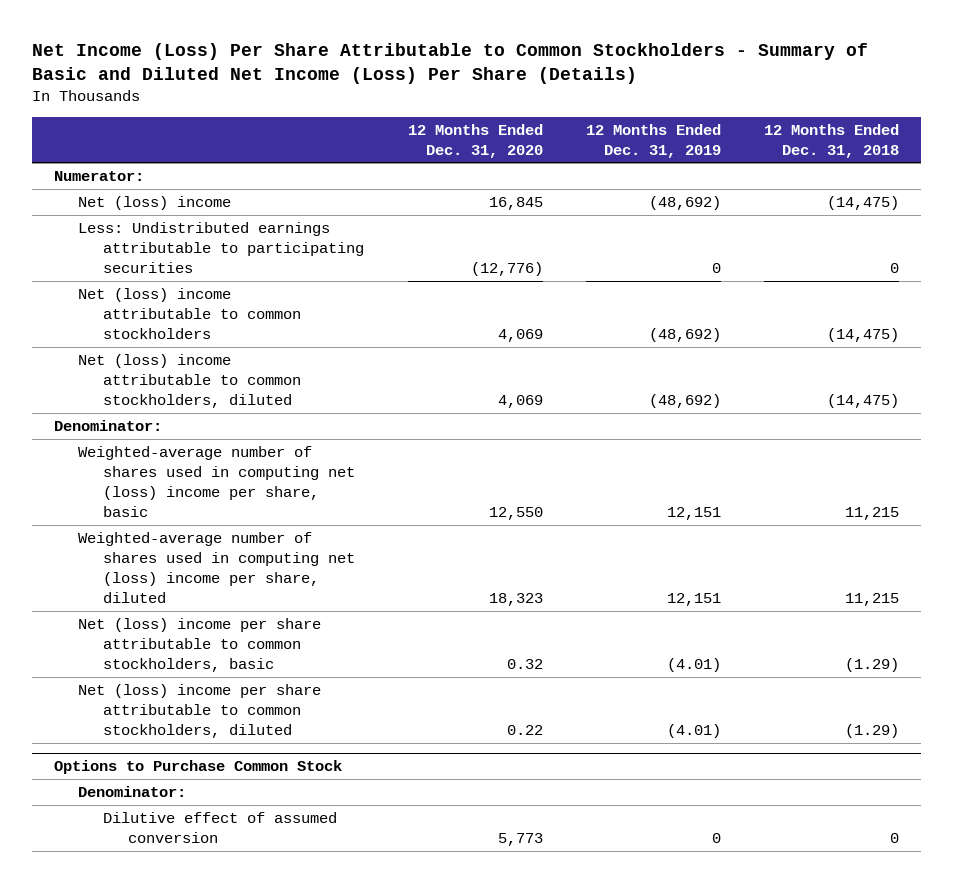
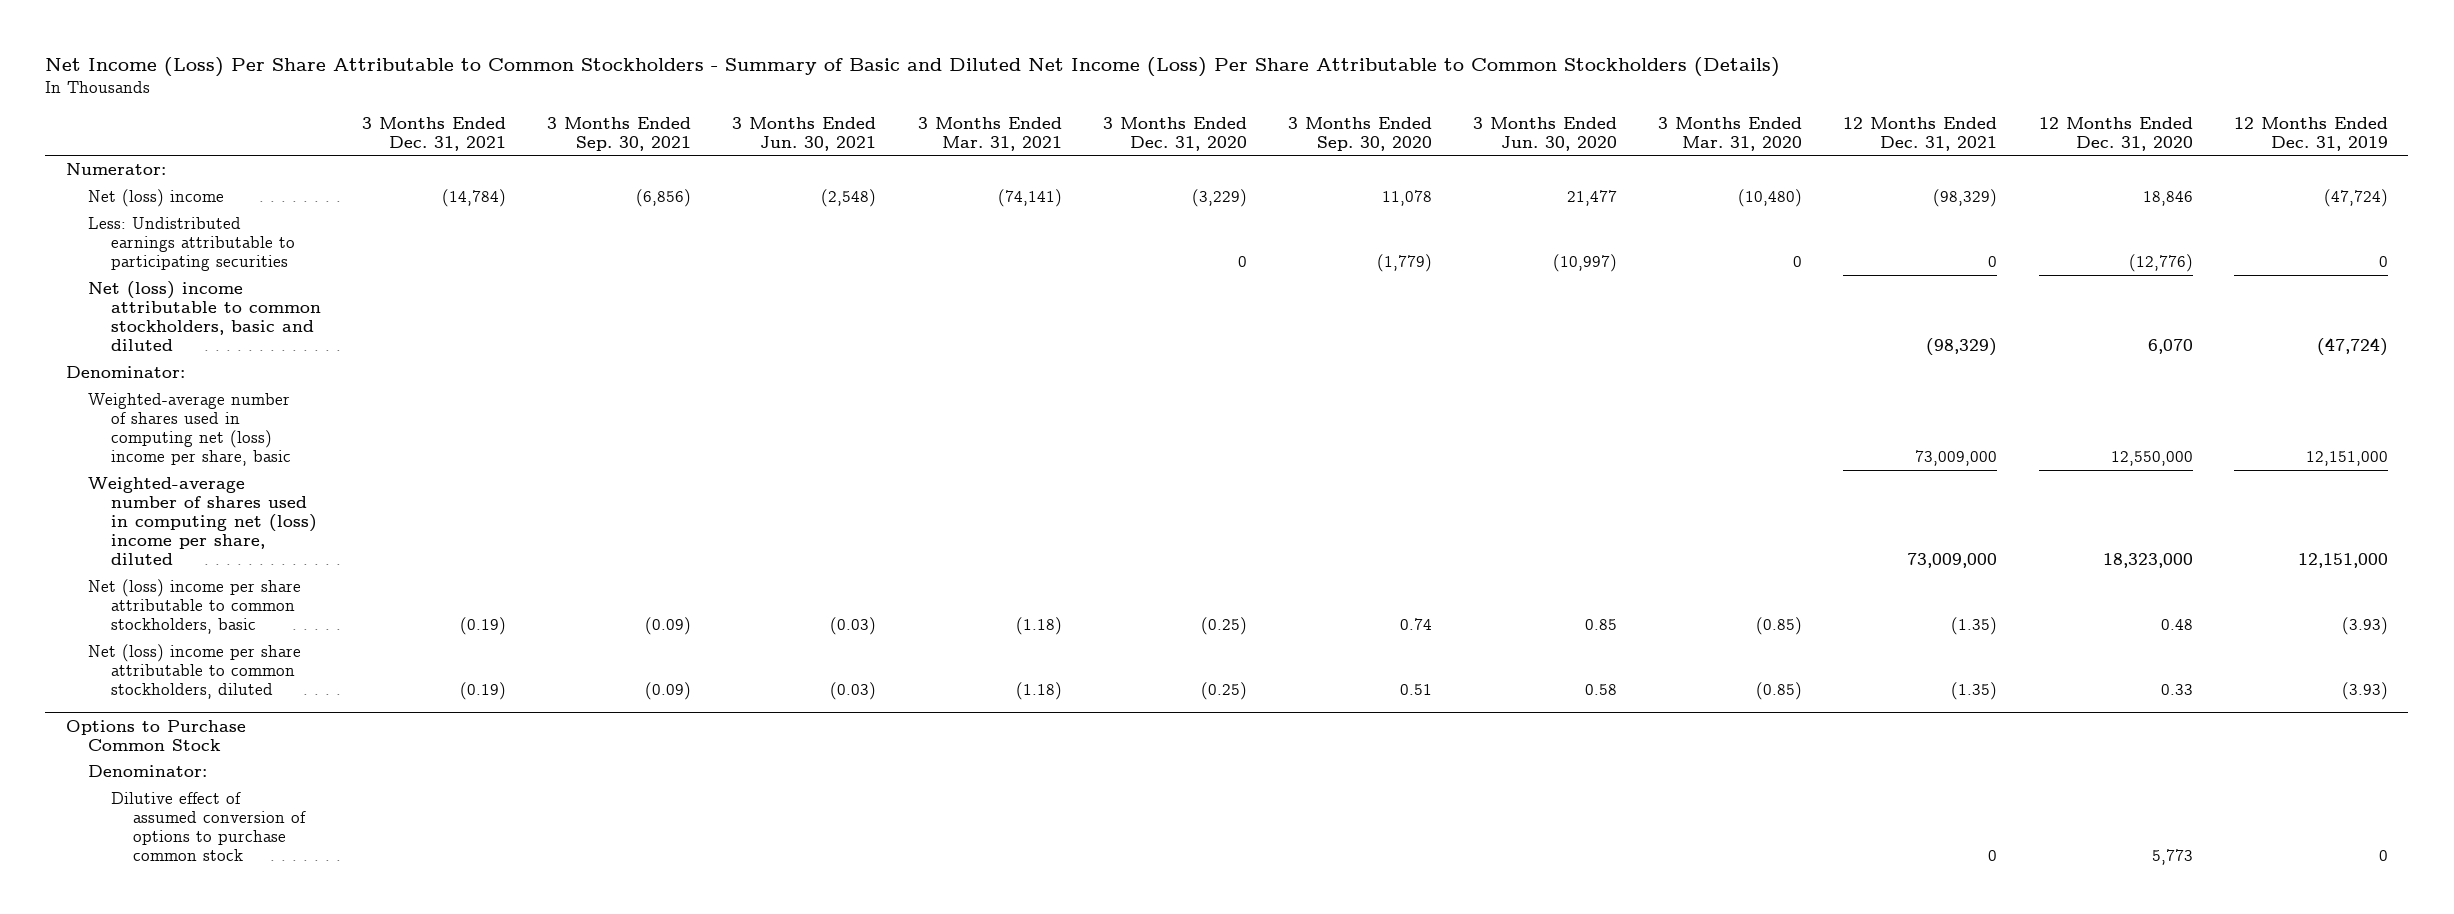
- Net Income (Loss) Per Share Attributable to Common Stockholders - Summary of Basic and Diluted Net Income (Loss) Per Share (Details)
+ Net Income (Loss) Per Share Attributable to Common Stockholders - Summary of Basic and Diluted Net Income (Loss) Per Share Attributable to Common Stockholders (Details)
- | 12 Months Ended Dec. 31, 2020 | 12 Months Ended Dec. 31, 2019 | 12 Months Ended Dec. 31, 2018
+ | 3 Months Ended Dec. 31, 2021 | 3 Months Ended Sep. 30, 2021 | 3 Months Ended Jun. 30, 2021 | 3 Months Ended Mar. 31, 2021 | 3 Months Ended Dec. 31, 2020 | 3 Months Ended Sep. 30, 2020 | 3 Months Ended Jun. 30, 2020 | 3 Months Ended Mar. 31, 2020 | 12 Months Ended Dec. 31, 2021 | 12 Months Ended Dec. 31, 2020 | 12 Months Ended Dec. 31, 2019
- Net (loss) income | 16,845 | (48,692) | (14,475)
+ Net (loss) income | (14,784) | (6,856) | (2,548) | (74,141) | (3,229) | 11,078 | 21,477 | (10,480) | (98,329) | 18,846 | (47,724)
- Net (loss) income attributable to common stockholders | 4,069 | (48,692) | (14,475)
- Net (loss) income attributable to common stockholders, diluted | 4,069 | (48,692) | (14,475)
+ Net (loss) income attributable to common stockholders, basic and diluted | | | | | | | | | (98,329) | 6,070 | (47,724)
- Weighted-average number of shares used in computing net (loss) income per share, basic | 12,550 | 12,151 | 11,215
- Weighted-average number of shares used in computing net (loss) income per share, diluted | 18,323 | 12,151 | 11,215
- Net (loss) income per share attributable to common stockholders, basic | 0.32 | (4.01) | (1.29)
- Net (loss) income per share attributable to common stockholders, diluted | 0.22 | (4.01) | (1.29)
+ Weighted-average number of shares used in computing net (loss) income per share, basic | | | | | | | | | 73,009,000 | 12,550,000 | 12,151,000
+ Weighted-average number of shares used in computing net (loss) income per share, diluted | | | | | | | | | 73,009,000 | 18,323,000 | 12,151,000
+ Net (loss) income per share attributable to common stockholders, basic | (0.19) | (0.09) | (0.03) | (1.18) | (0.25) | 0.74 | 0.85 | (0.85) | (1.35) | 0.48 | (3.93)
+ Net (loss) income per share attributable to common stockholders, diluted | (0.19) | (0.09) | (0.03) | (1.18) | (0.25) | 0.51 | 0.58 | (0.85) | (1.35) | 0.33 | (3.93)
@ Options to Purchase Common Stock
- Dilutive effect of assumed conversion | 5,773 | 0 | 0
+ Dilutive effect of assumed conversion of options to purchase common stock | | | | | | | | | 0 | 5,773 | 0

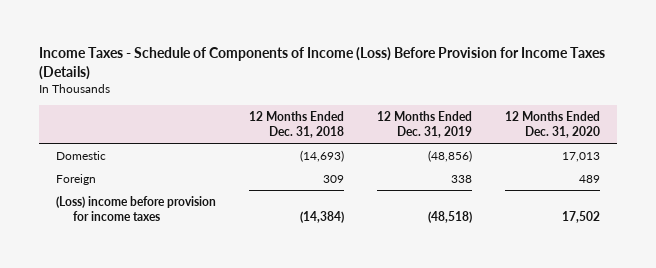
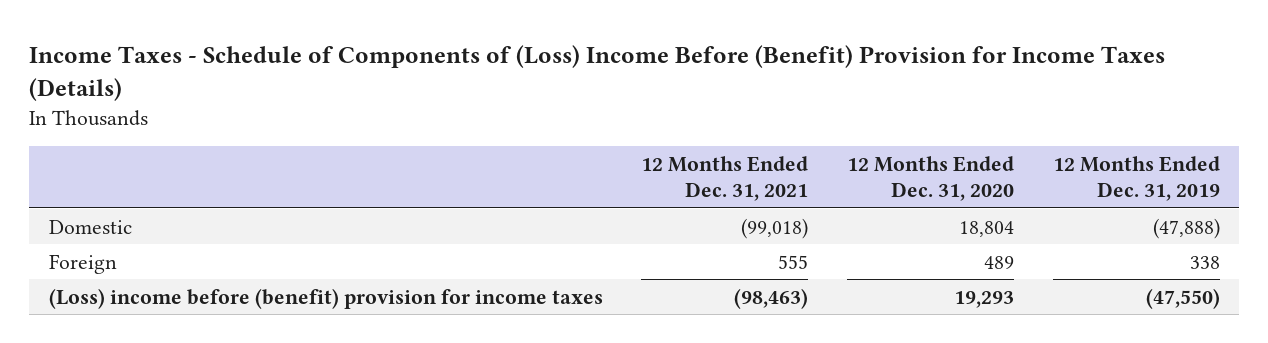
- Income Taxes - Schedule of Components of Income (Loss) Before Provision for Income Taxes (Details)
+ Income Taxes - Schedule of Components of (Loss) Income Before (Benefit) Provision for Income Taxes (Details)
- | 12 Months Ended Dec. 31, 2018 | 12 Months Ended Dec. 31, 2019 | 12 Months Ended Dec. 31, 2020
+ | 12 Months Ended Dec. 31, 2021 | 12 Months Ended Dec. 31, 2020 | 12 Months Ended Dec. 31, 2019
- Domestic | (14,693) | (48,856) | 17,013
+ Domestic | (99,018) | 18,804 | (47,888)
- (Loss) income before provision for income taxes | (14,384) | (48,518) | 17,502
+ (Loss) income before (benefit) provision for income taxes | (98,463) | 19,293 | (47,550)

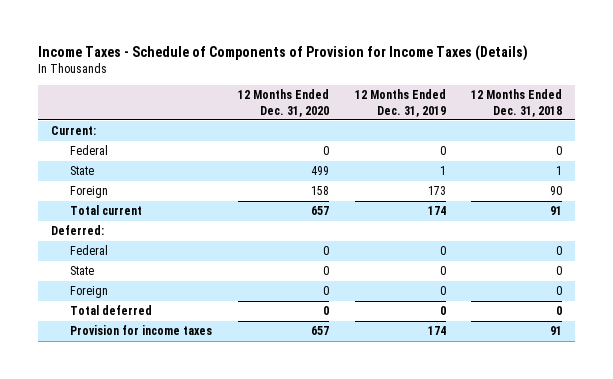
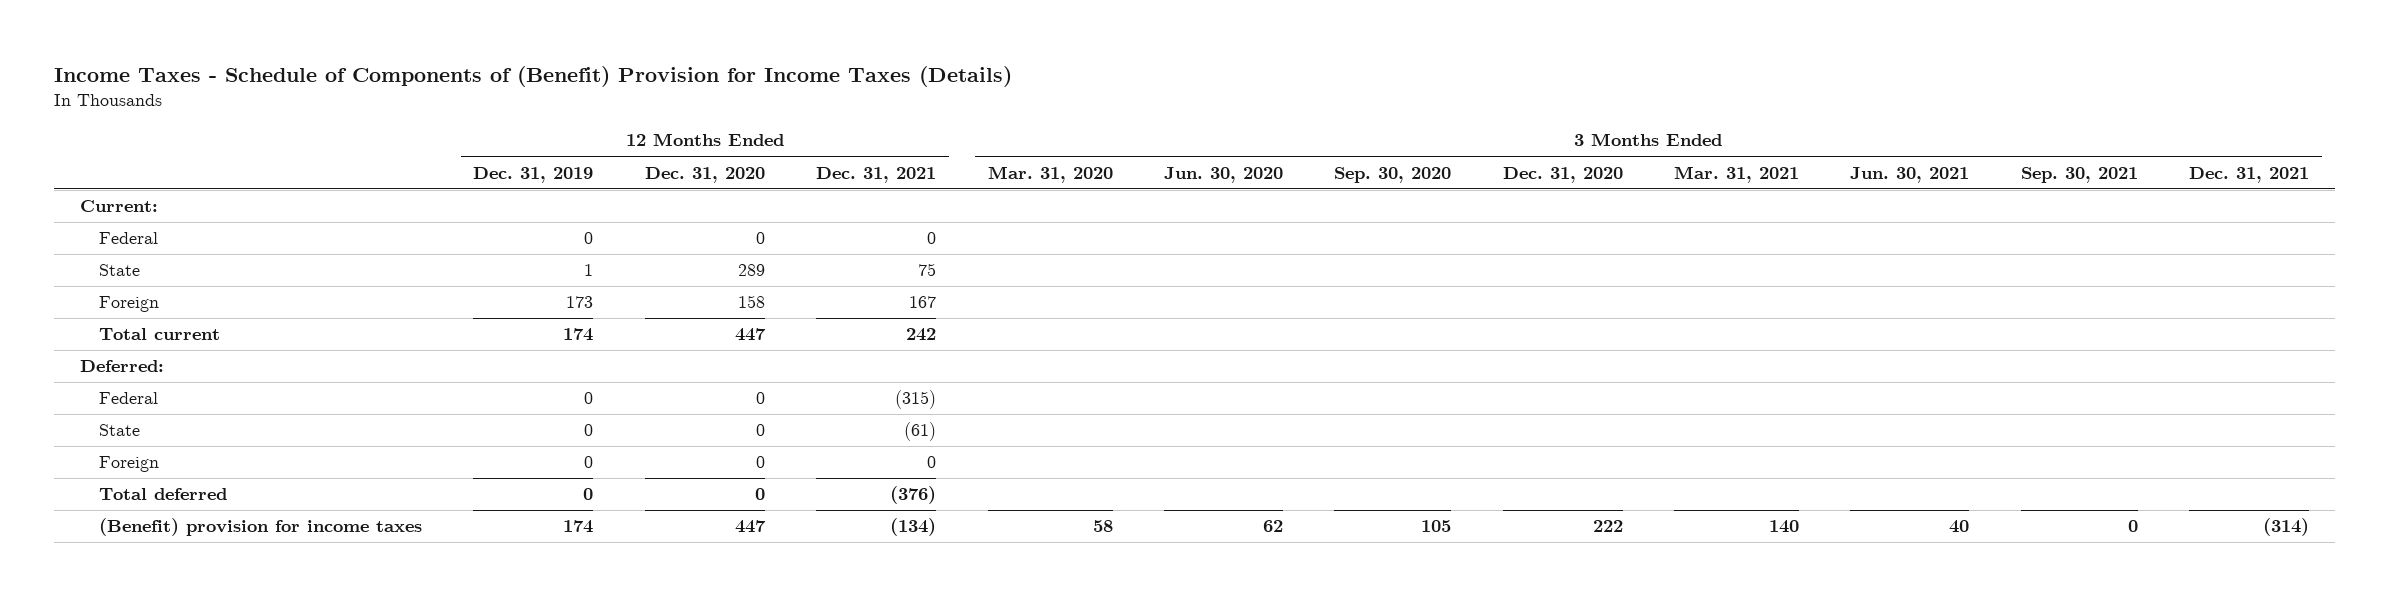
- Income Taxes - Schedule of Components of Provision for Income Taxes (Details)
+ Income Taxes - Schedule of Components of (Benefit) Provision for Income Taxes (Details)
- | 12 Months Ended Dec. 31, 2020 | 12 Months Ended Dec. 31, 2019 | 12 Months Ended Dec. 31, 2018
+ | 12 Months Ended Dec. 31, 2019 | 12 Months Ended Dec. 31, 2020 | 12 Months Ended Dec. 31, 2021 | 3 Months Ended Mar. 31, 2020 | 3 Months Ended Jun. 30, 2020 | 3 Months Ended Sep. 30, 2020 | 3 Months Ended Dec. 31, 2020 | 3 Months Ended Mar. 31, 2021 | 3 Months Ended Jun. 30, 2021 | 3 Months Ended Sep. 30, 2021 | 3 Months Ended Dec. 31, 2021
- State | 499 | 1 | 1
+ State | 1 | 289 | 75 | | | | | | | |
- Total current | 657 | 174 | 91
+ Total current | 174 | 447 | 242 | | | | | | | |
- Provision for income taxes | 657 | 174 | 91
+ (Benefit) provision for income taxes | 174 | 447 | (134) | 58 | 62 | 105 | 222 | 140 | 40 | 0 | (314)

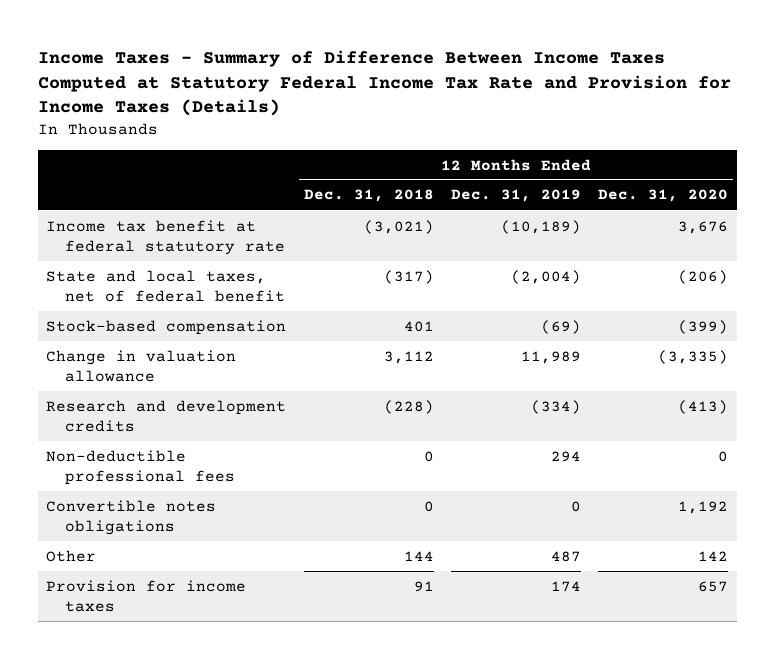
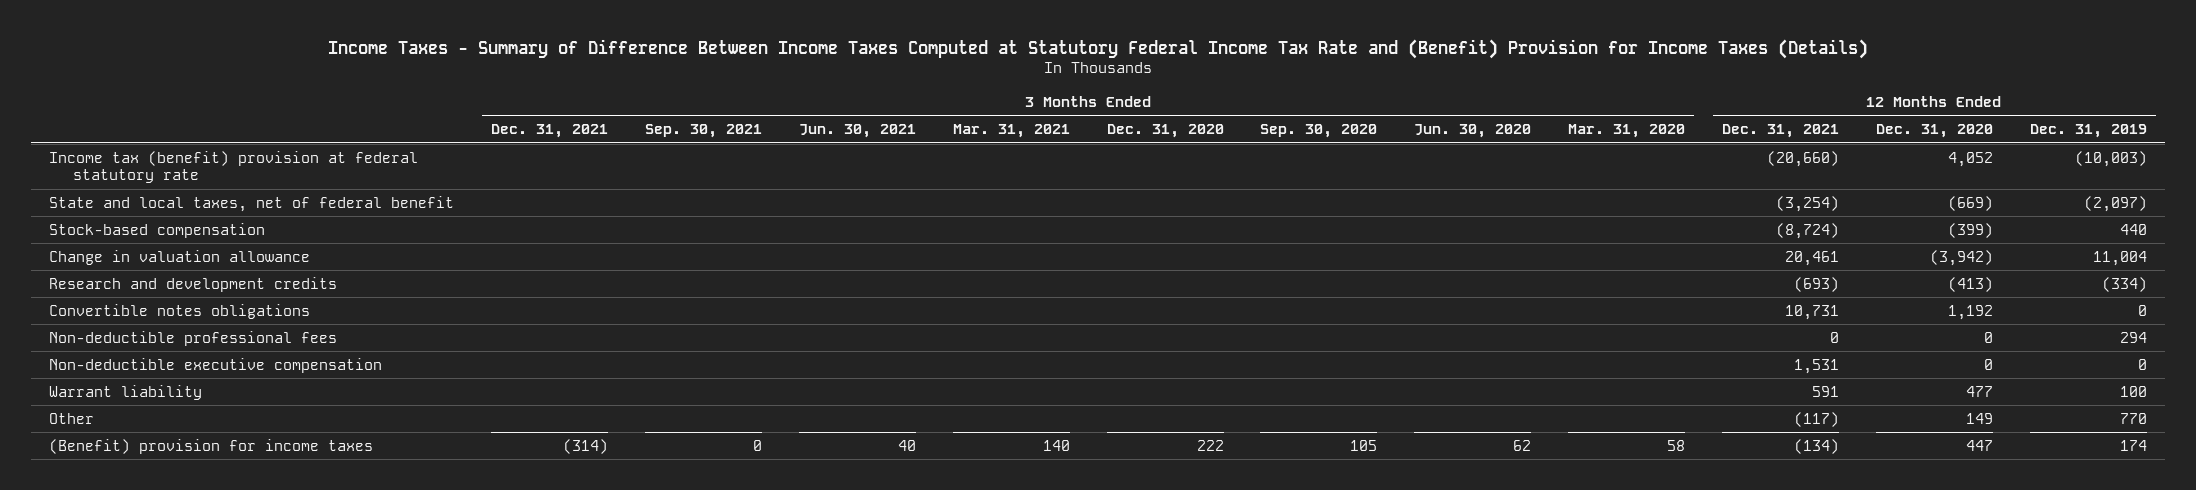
- Income Taxes - Summary of Difference Between Income Taxes Computed at Statutory Federal Income Tax Rate and Provision for Income Taxes (Details)
+ Income Taxes - Summary of Difference Between Income Taxes Computed at Statutory Federal Income Tax Rate and (Benefit) Provision for Income Taxes (Details)
- | 12 Months Ended Dec. 31, 2018 | 12 Months Ended Dec. 31, 2019 | 12 Months Ended Dec. 31, 2020
+ | 3 Months Ended Dec. 31, 2021 | 3 Months Ended Sep. 30, 2021 | 3 Months Ended Jun. 30, 2021 | 3 Months Ended Mar. 31, 2021 | 3 Months Ended Dec. 31, 2020 | 3 Months Ended Sep. 30, 2020 | 3 Months Ended Jun. 30, 2020 | 3 Months Ended Mar. 31, 2020 | 12 Months Ended Dec. 31, 2021 | 12 Months Ended Dec. 31, 2020 | 12 Months Ended Dec. 31, 2019
- Income tax benefit at federal statutory rate | (3,021) | (10,189) | 3,676
- State and local taxes, net of federal benefit | (317) | (2,004) | (206)
- Stock-based compensation | 401 | (69) | (399)
- Change in valuation allowance | 3,112 | 11,989 | (3,335)
+ Income tax (benefit) provision at federal statutory rate | | | | | | | | | (20,660) | 4,052 | (10,003)
+ State and local taxes, net of federal benefit | | | | | | | | | (3,254) | (669) | (2,097)
+ Stock-based compensation | | | | | | | | | (8,724) | (399) | 440
+ Change in valuation allowance | | | | | | | | | 20,461 | (3,942) | 11,004
- Other | 144 | 487 | 142
- Provision for income taxes | 91 | 174 | 657
moved down: Non-deductible professional fees | | | | | | | | | 0 | 0 | 294
+ Non-deductible executive compensation | | | | | | | | | 1,531 | 0 | 0
+ Warrant liability | | | | | | | | | 591 | 477 | 100
+ Other | | | | | | | | | (117) | 149 | 770
+ (Benefit) provision for income taxes | (314) | 0 | 40 | 140 | 222 | 105 | 62 | 58 | (134) | 447 | 174

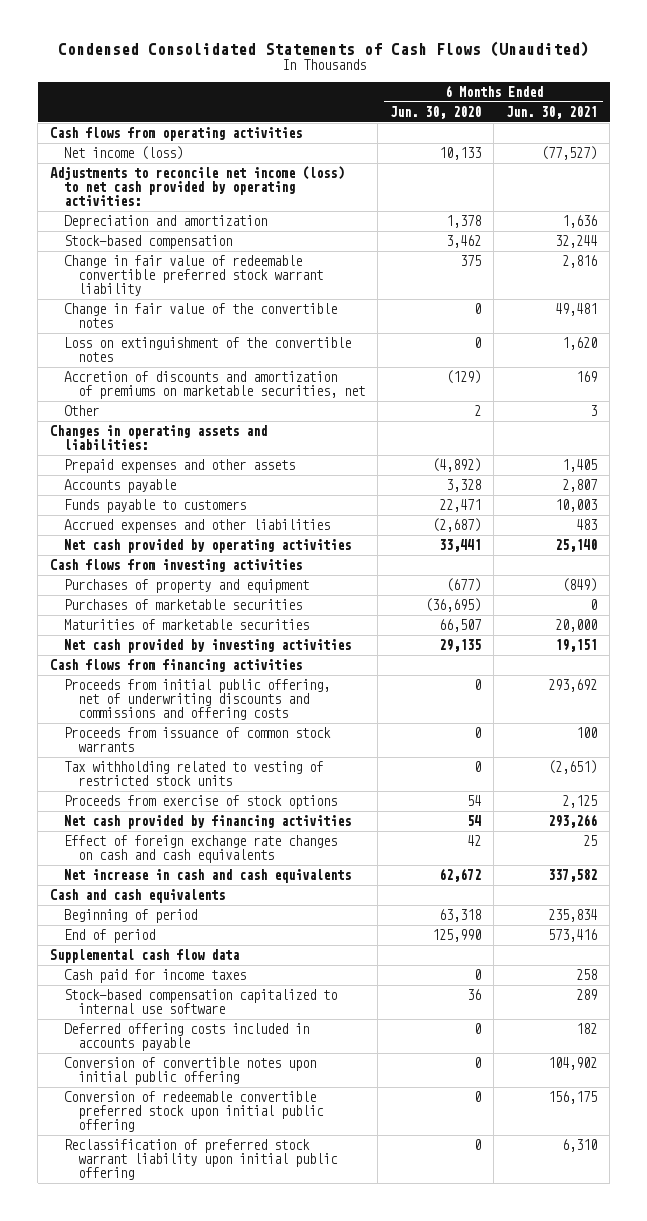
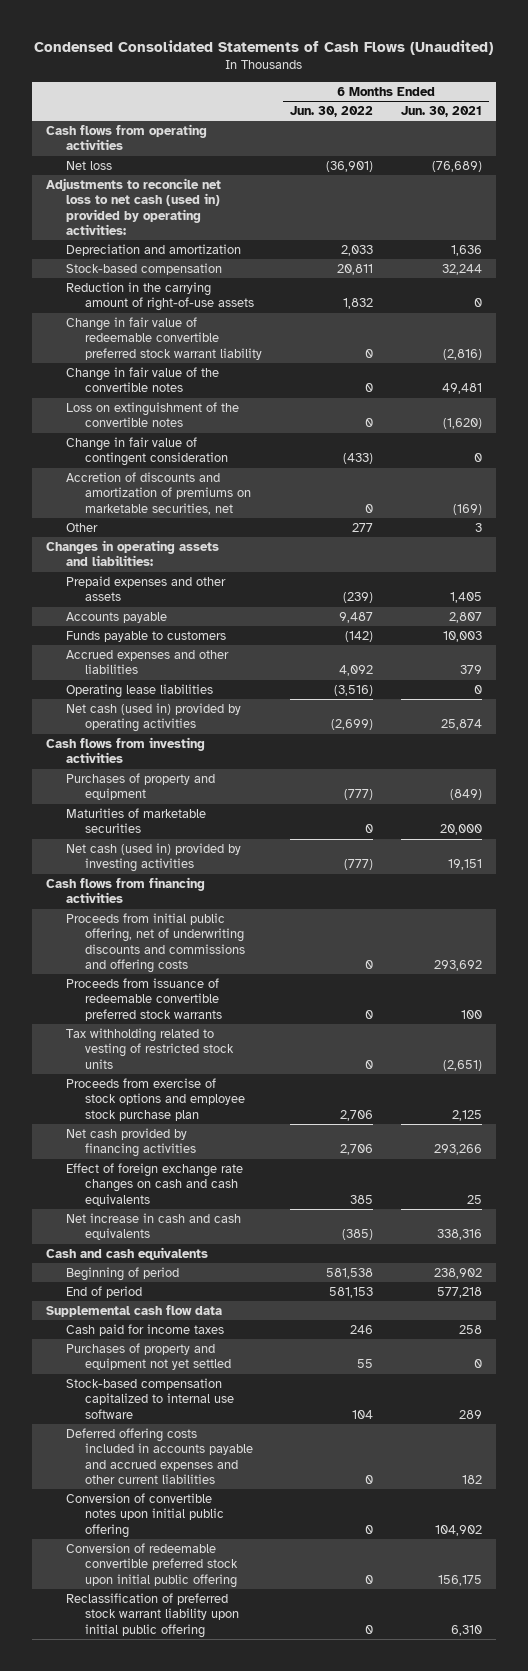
- | 6 Months Ended Jun. 30, 2020 | 6 Months Ended Jun. 30, 2021
+ | 6 Months Ended Jun. 30, 2022 | 6 Months Ended Jun. 30, 2021
- Net income (loss) | 10,133 | (77,527)
- Adjustments to reconcile net income (loss) to net cash provided by operating activities:
+ Net loss | (36,901) | (76,689)
+ Adjustments to reconcile net loss to net cash (used in) provided by operating activities:
- Change in fair value of redeemable convertible preferred stock warrant liability | 375 | 2,816
+ Reduction in the carrying amount of right-of-use assets | 1,832 | 0
+ Change in fair value of redeemable convertible preferred stock warrant liability | 0 | (2,816)
- Loss on extinguishment of the convertible notes | 0 | 1,620
- Accretion of discounts and amortization of premiums on marketable securities, net | (129) | 169
+ Loss on extinguishment of the convertible notes | 0 | (1,620)
+ Change in fair value of contingent consideration | (433) | 0
+ Accretion of discounts and amortization of premiums on marketable securities, net | 0 | (169)
- Accrued expenses and other liabilities | (2,687) | 483
- Net cash provided by operating activities | 33,441 | 25,140
+ Accrued expenses and other liabilities | 4,092 | 379
+ Operating lease liabilities | (3,516) | 0
+ Net cash (used in) provided by operating activities | (2,699) | 25,874
- Purchases of marketable securities | (36,695) | 0
- Net cash provided by investing activities | 29,135 | 19,151
+ Net cash (used in) provided by investing activities | (777) | 19,151
- Proceeds from issuance of common stock warrants | 0 | 100
+ Proceeds from issuance of redeemable convertible preferred stock warrants | 0 | 100
- Proceeds from exercise of stock options | 54 | 2,125
+ Proceeds from exercise of stock options and employee stock purchase plan | 2,706 | 2,125
- Net increase in cash and cash equivalents | 62,672 | 337,582
+ Net increase in cash and cash equivalents | (385) | 338,316
- Beginning of period | 63,318 | 235,834
- End of period | 125,990 | 573,416
+ Beginning of period | 581,538 | 238,902
+ End of period | 581,153 | 577,218
+ Purchases of property and equipment not yet settled | 55 | 0
- Deferred offering costs included in accounts payable | 0 | 182
+ Deferred offering costs included in accounts payable and accrued expenses and other current liabilities | 0 | 182

